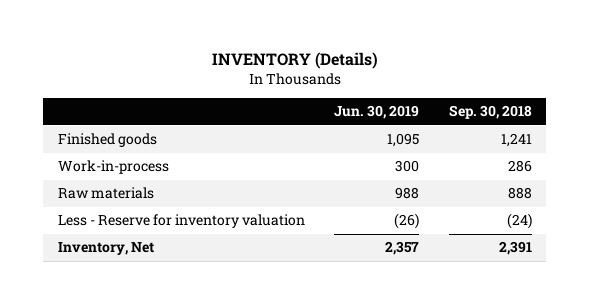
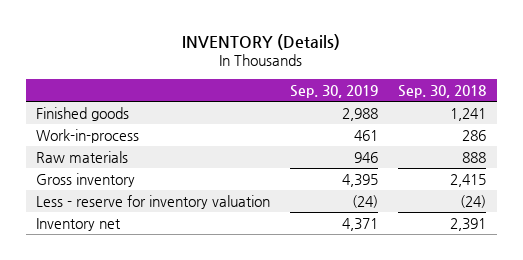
- | Jun. 30, 2019 | Sep. 30, 2018
+ | Sep. 30, 2019 | Sep. 30, 2018
- Less - Reserve for inventory valuation | (26) | (24)
- Inventory, Net | 2,357 | 2,391
+ Gross inventory | 4,395 | 2,415
+ Less - reserve for inventory valuation | (24) | (24)
+ Inventory net | 4,371 | 2,391

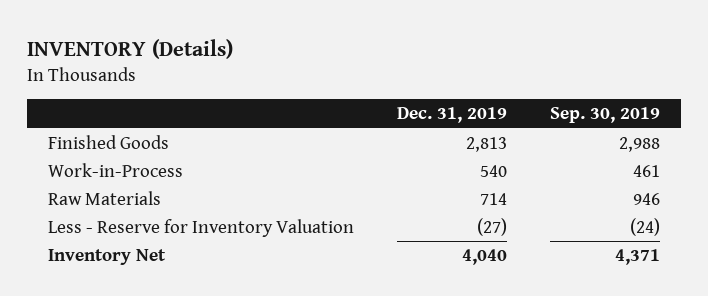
- | Sep. 30, 2019 | Sep. 30, 2018
+ | Dec. 31, 2019 | Sep. 30, 2019
- Finished goods | 2,988 | 1,241
- Work-in-process | 461 | 286
- Raw materials | 946 | 888
- Gross inventory | 4,395 | 2,415
- Less - reserve for inventory valuation | (24) | (24)
- Inventory net | 4,371 | 2,391
+ Finished Goods | 2,813 | 2,988
+ Work-in-Process | 540 | 461
+ Raw Materials | 714 | 946
+ Less - Reserve for Inventory Valuation | (27) | (24)
+ Inventory Net | 4,040 | 4,371

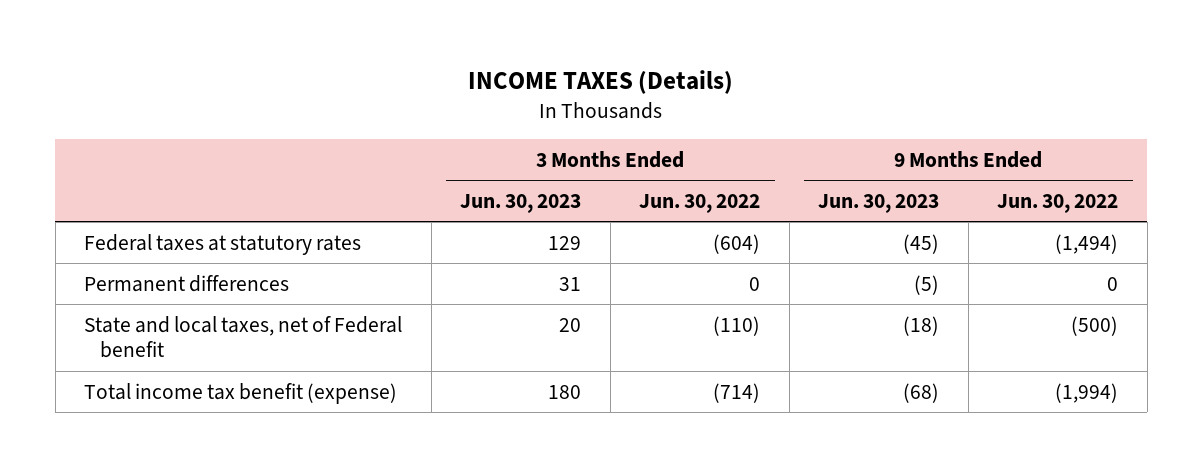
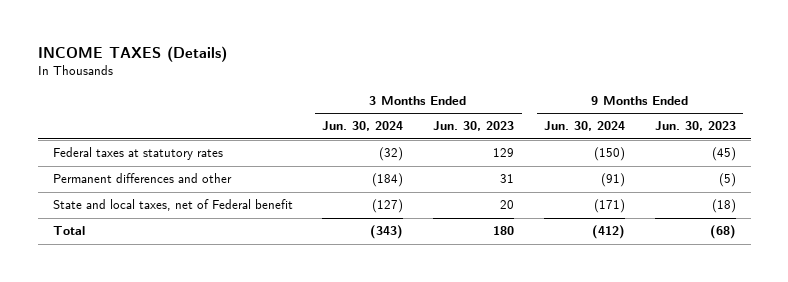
- | 3 Months Ended Jun. 30, 2023 | 3 Months Ended Jun. 30, 2022 | 9 Months Ended Jun. 30, 2023 | 9 Months Ended Jun. 30, 2022
+ | 3 Months Ended Jun. 30, 2024 | 3 Months Ended Jun. 30, 2023 | 9 Months Ended Jun. 30, 2024 | 9 Months Ended Jun. 30, 2023
- Permanent differences | 31 | 0 | (5) | 0
+ Permanent differences and other | (184) | 31 | (91) | (5)
- Total income tax benefit (expense) | 180 | (714) | (68) | (1,994)
+ Total | (343) | 180 | (412) | (68)

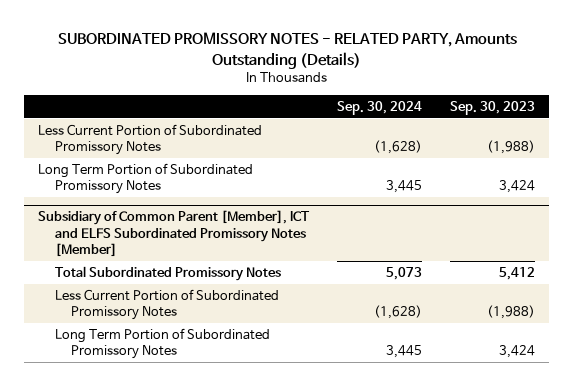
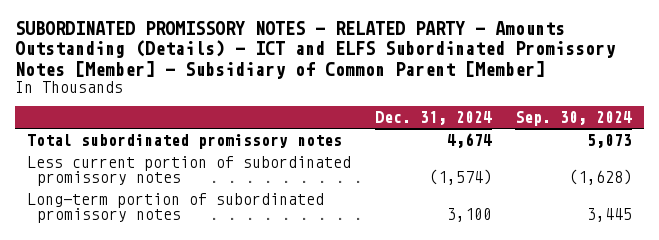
- SUBORDINATED PROMISSORY NOTES - RELATED PARTY, Amounts Outstanding (Details)
+ SUBORDINATED PROMISSORY NOTES - RELATED PARTY - Amounts Outstanding (Details) - ICT and ELFS Subordinated Promissory Notes [Member] - Subsidiary of Common Parent [Member]
- | Sep. 30, 2024 | Sep. 30, 2023
+ | Dec. 31, 2024 | Sep. 30, 2024
- Less Current Portion of Subordinated Promissory Notes | (1,628) | (1,988)
- Long Term Portion of Subordinated Promissory Notes | 3,445 | 3,424
- Subsidiary of Common Parent [Member], ICT and ELFS Subordinated Promissory Notes [Member]
- Total Subordinated Promissory Notes | 5,073 | 5,412
- Less Current Portion of Subordinated Promissory Notes | (1,628) | (1,988)
- Long Term Portion of Subordinated Promissory Notes | 3,445 | 3,424
+ Total subordinated promissory notes | 4,674 | 5,073
+ Less current portion of subordinated promissory notes | (1,574) | (1,628)
+ Long-term portion of subordinated promissory notes | 3,100 | 3,445

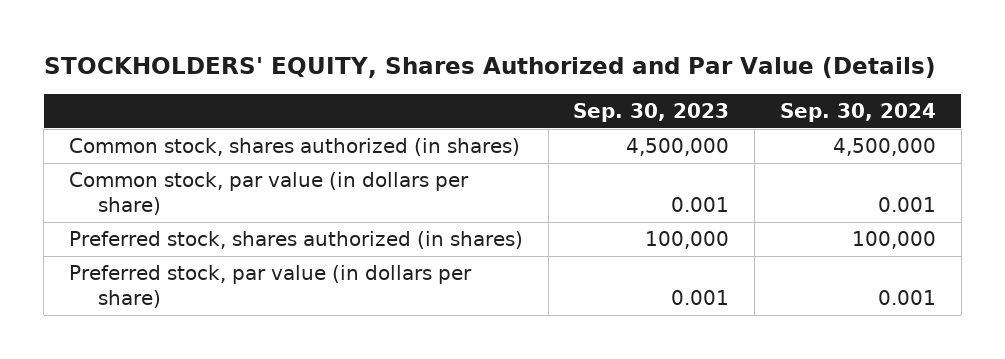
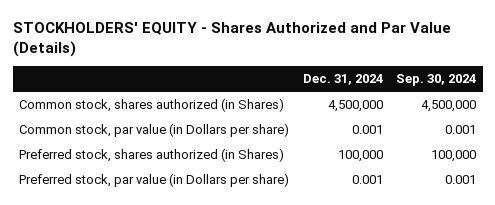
- STOCKHOLDERS' EQUITY, Shares Authorized and Par Value (Details)
+ STOCKHOLDERS' EQUITY - Shares Authorized and Par Value (Details)
- | Sep. 30, 2023 | Sep. 30, 2024
+ | Dec. 31, 2024 | Sep. 30, 2024
- Common stock, shares authorized (in shares) | 4,500,000 | 4,500,000
- Common stock, par value (in dollars per share) | 0.001 | 0.001
- Preferred stock, shares authorized (in shares) | 100,000 | 100,000
- Preferred stock, par value (in dollars per share) | 0.001 | 0.001
+ Common stock, shares authorized (in Shares) | 4,500,000 | 4,500,000
+ Common stock, par value (in Dollars per share) | 0.001 | 0.001
+ Preferred stock, shares authorized (in Shares) | 100,000 | 100,000
+ Preferred stock, par value (in Dollars per share) | 0.001 | 0.001

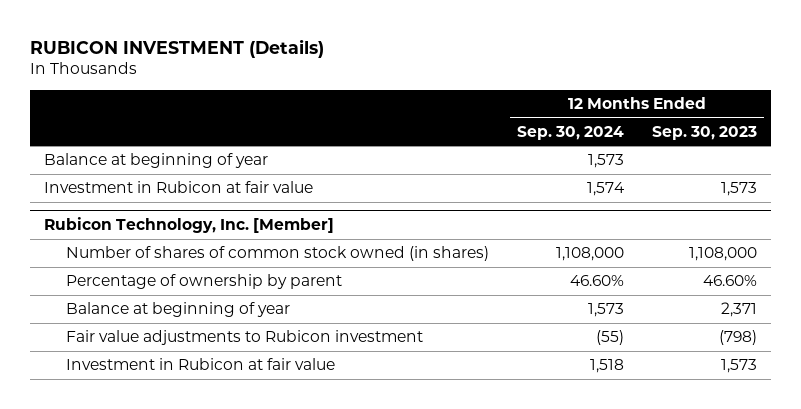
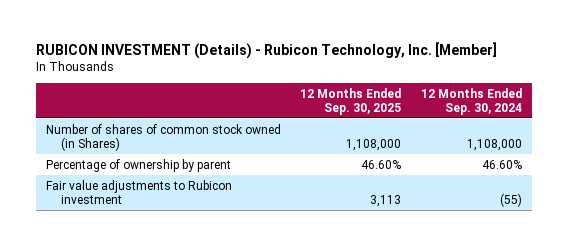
- RUBICON INVESTMENT (Details)
+ RUBICON INVESTMENT (Details) - Rubicon Technology, Inc. [Member]
- | 12 Months Ended Sep. 30, 2024 | 12 Months Ended Sep. 30, 2023
+ | 12 Months Ended Sep. 30, 2025 | 12 Months Ended Sep. 30, 2024
- Balance at beginning of year | 1,573 |
- Investment in Rubicon at fair value | 1,574 | 1,573
- Rubicon Technology, Inc. [Member]
- Number of shares of common stock owned (in shares) | 1,108,000 | 1,108,000
+ Number of shares of common stock owned (in Shares) | 1,108,000 | 1,108,000
- Balance at beginning of year | 1,573 | 2,371
- Investment in Rubicon at fair value | 1,518 | 1,573

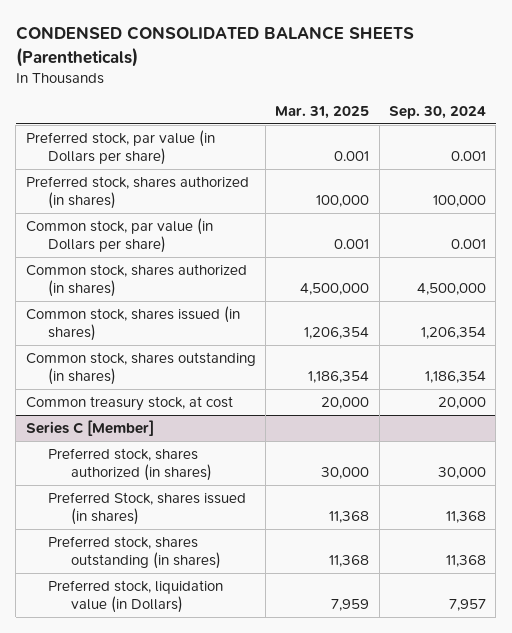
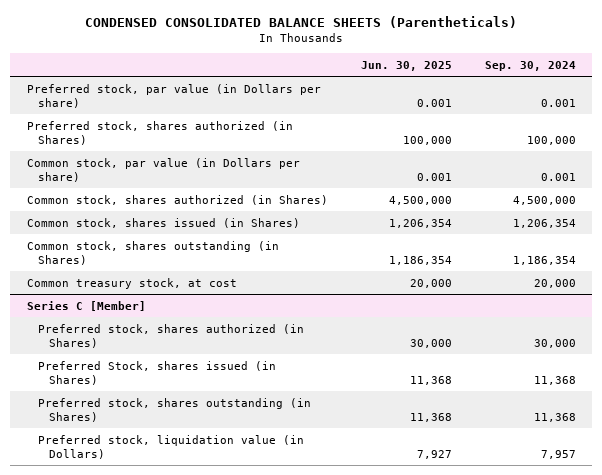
- | Mar. 31, 2025 | Sep. 30, 2024
+ | Jun. 30, 2025 | Sep. 30, 2024
- Preferred stock, shares authorized (in shares) | 100,000 | 100,000
+ Preferred stock, shares authorized (in Shares) | 100,000 | 100,000
- Common stock, shares authorized (in shares) | 4,500,000 | 4,500,000
- Common stock, shares issued (in shares) | 1,206,354 | 1,206,354
- Common stock, shares outstanding (in shares) | 1,186,354 | 1,186,354
+ Common stock, shares authorized (in Shares) | 4,500,000 | 4,500,000
+ Common stock, shares issued (in Shares) | 1,206,354 | 1,206,354
+ Common stock, shares outstanding (in Shares) | 1,186,354 | 1,186,354
@ Series C [Member]
- Preferred stock, shares authorized (in shares) | 30,000 | 30,000
- Preferred Stock, shares issued (in shares) | 11,368 | 11,368
- Preferred stock, shares outstanding (in shares) | 11,368 | 11,368
+ Preferred stock, shares authorized (in Shares) | 30,000 | 30,000
+ Preferred Stock, shares issued (in Shares) | 11,368 | 11,368
+ Preferred stock, shares outstanding (in Shares) | 11,368 | 11,368

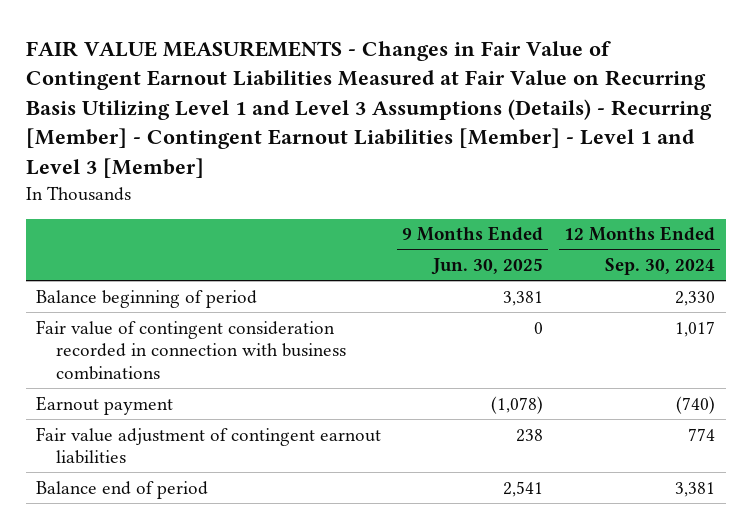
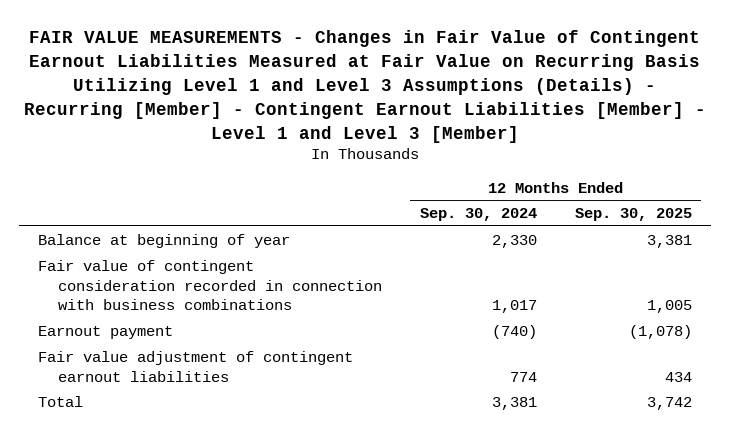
- | 9 Months Ended Jun. 30, 2025 | 12 Months Ended Sep. 30, 2024
+ | 12 Months Ended Sep. 30, 2024 | 12 Months Ended Sep. 30, 2025
- Balance beginning of period | 3,381 | 2,330
+ Balance at beginning of year | 2,330 | 3,381
- Balance end of period | 2,541 | 3,381
+ Total | 3,381 | 3,742

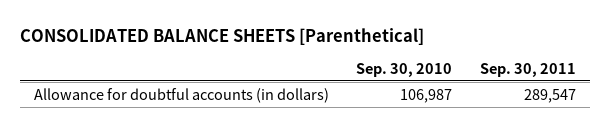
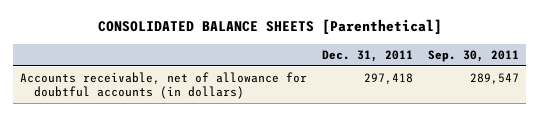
- | Sep. 30, 2010 | Sep. 30, 2011
+ | Dec. 31, 2011 | Sep. 30, 2011
- Allowance for doubtful accounts (in dollars) | 106,987 | 289,547
+ Accounts receivable, net of allowance for doubtful accounts (in dollars) | 297,418 | 289,547

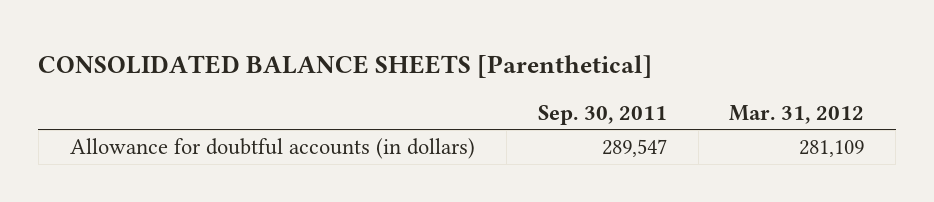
- | Dec. 31, 2011 | Sep. 30, 2011
+ | Sep. 30, 2011 | Mar. 31, 2012
- Accounts receivable, net of allowance for doubtful accounts (in dollars) | 297,418 | 289,547
+ Allowance for doubtful accounts (in dollars) | 289,547 | 281,109

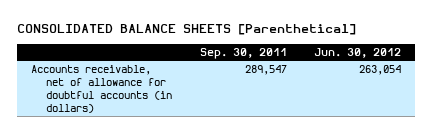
- | Sep. 30, 2011 | Mar. 31, 2012
+ | Sep. 30, 2011 | Jun. 30, 2012
- Allowance for doubtful accounts (in dollars) | 289,547 | 281,109
+ Accounts receivable, net of allowance for doubtful accounts (in dollars) | 289,547 | 263,054

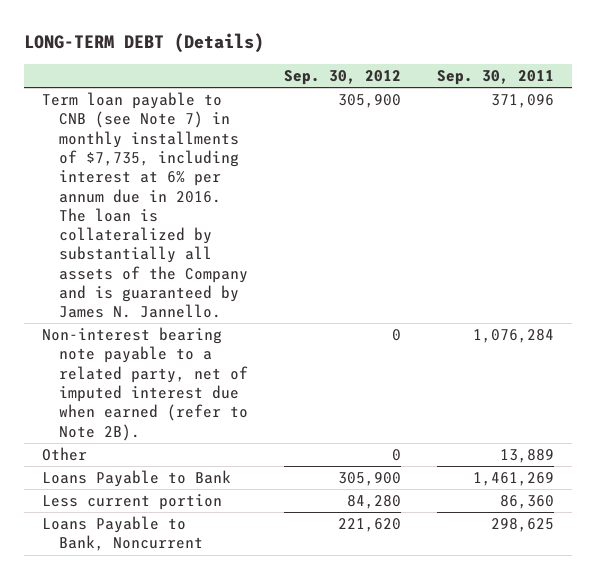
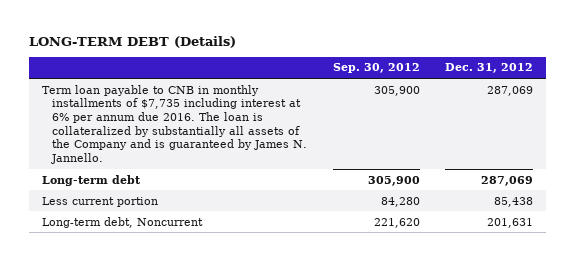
- | Sep. 30, 2012 | Sep. 30, 2011
+ | Sep. 30, 2012 | Dec. 31, 2012
- Term loan payable to CNB (see Note 7) in monthly installments of $7,735, including interest at 6% per annum due in 2016. The loan is collateralized by substantially all assets of the Company and is guaranteed by James N. Jannello. | 305,900 | 371,096
- Non-interest bearing note payable to a related party, net of imputed interest due when earned (refer to Note 2B). | 0 | 1,076,284
- Other | 0 | 13,889
- Loans Payable to Bank | 305,900 | 1,461,269
+ Term loan payable to CNB in monthly installments of $7,735 including interest at 6% per annum due 2016. The loan is collateralized by substantially all assets of the Company and is guaranteed by James N. Jannello. | 305,900 | 287,069
+ Long-term debt | 305,900 | 287,069
- Loans Payable to Bank, Noncurrent | 221,620 | 298,625
+ Long-term debt, Noncurrent | 221,620 | 201,631

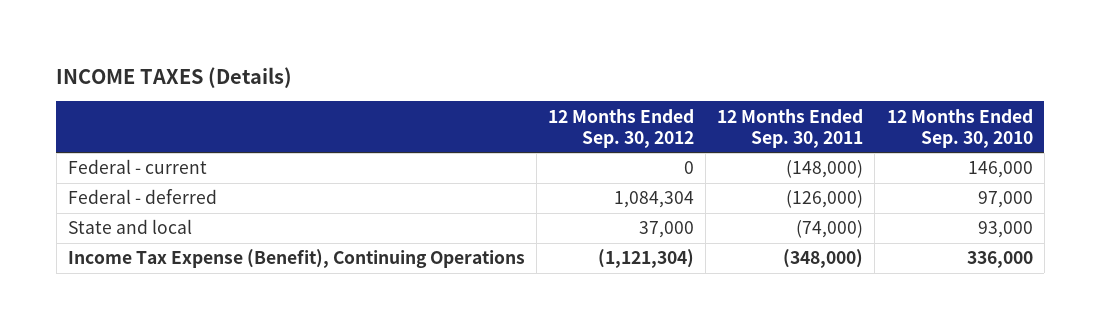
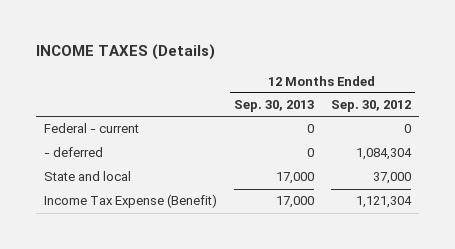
- | 12 Months Ended Sep. 30, 2012 | 12 Months Ended Sep. 30, 2011 | 12 Months Ended Sep. 30, 2010
+ | 12 Months Ended Sep. 30, 2013 | 12 Months Ended Sep. 30, 2012
- Federal - deferred | 1,084,304 | (126,000) | 97,000
+ - deferred | 0 | 1,084,304
- Income Tax Expense (Benefit), Continuing Operations | (1,121,304) | (348,000) | 336,000
+ Income Tax Expense (Benefit) | 17,000 | 1,121,304

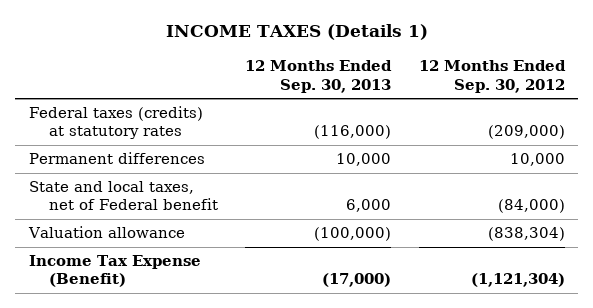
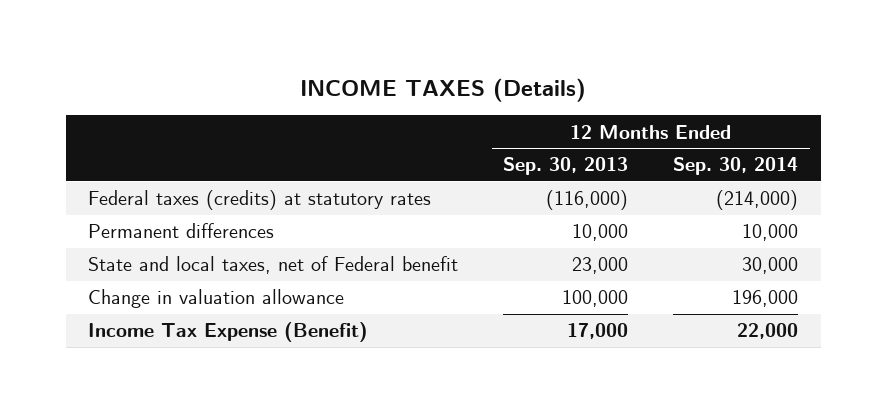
- INCOME TAXES (Details 1)
+ INCOME TAXES (Details)
- | 12 Months Ended Sep. 30, 2013 | 12 Months Ended Sep. 30, 2012
+ | 12 Months Ended Sep. 30, 2013 | 12 Months Ended Sep. 30, 2014
- State and local taxes, net of Federal benefit | 6,000 | (84,000)
- Valuation allowance | (100,000) | (838,304)
- Income Tax Expense (Benefit) | (17,000) | (1,121,304)
+ State and local taxes, net of Federal benefit | 23,000 | 30,000
+ Change in valuation allowance | 100,000 | 196,000
+ Income Tax Expense (Benefit) | 17,000 | 22,000

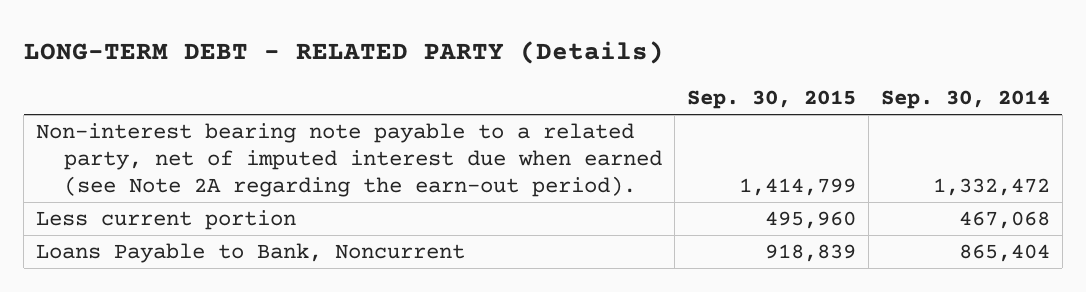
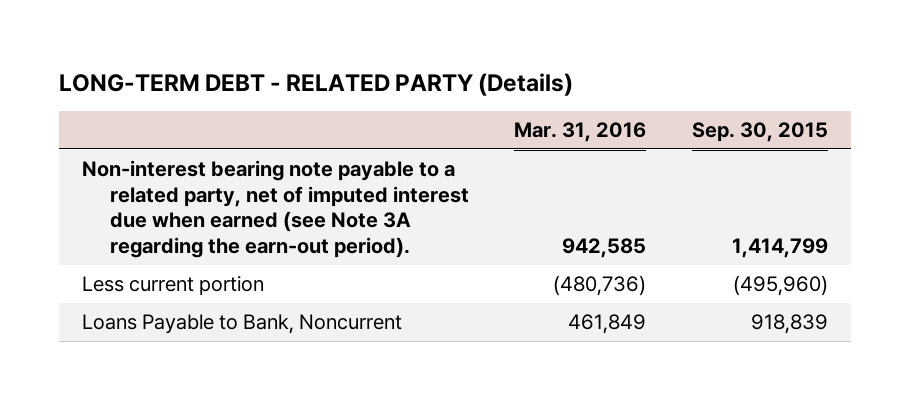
- | Sep. 30, 2015 | Sep. 30, 2014
+ | Mar. 31, 2016 | Sep. 30, 2015
- Non-interest bearing note payable to a related party, net of imputed interest due when earned (see Note 2A regarding the earn-out period). | 1,414,799 | 1,332,472
- Less current portion | 495,960 | 467,068
+ Non-interest bearing note payable to a related party, net of imputed interest due when earned (see Note 3A regarding the earn-out period). | 942,585 | 1,414,799
+ Less current portion | (480,736) | (495,960)

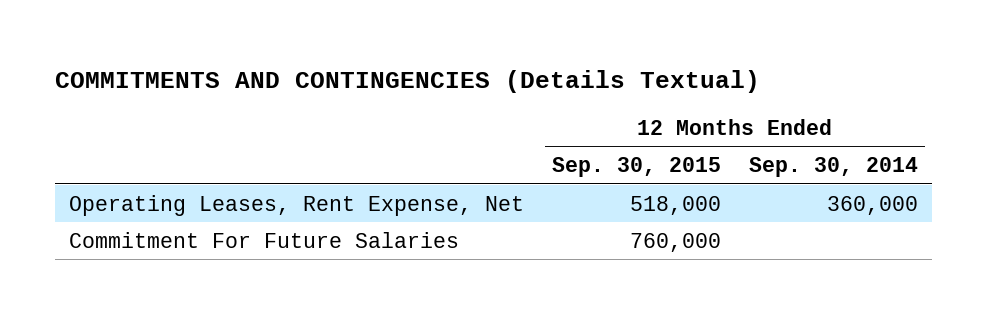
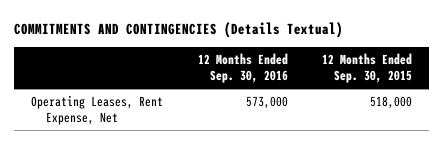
- | 12 Months Ended Sep. 30, 2015 | 12 Months Ended Sep. 30, 2014
+ | 12 Months Ended Sep. 30, 2016 | 12 Months Ended Sep. 30, 2015
- Commitment For Future Salaries | 760,000 |

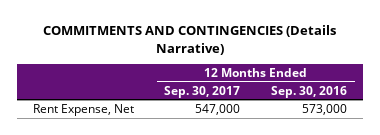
- COMMITMENTS AND CONTINGENCIES (Details Textual)
+ COMMITMENTS AND CONTINGENCIES (Details Narrative)
- | 12 Months Ended Sep. 30, 2016 | 12 Months Ended Sep. 30, 2015
+ | 12 Months Ended Sep. 30, 2017 | 12 Months Ended Sep. 30, 2016
- Operating Leases, Rent Expense, Net | 573,000 | 518,000
+ Rent Expense, Net | 547,000 | 573,000

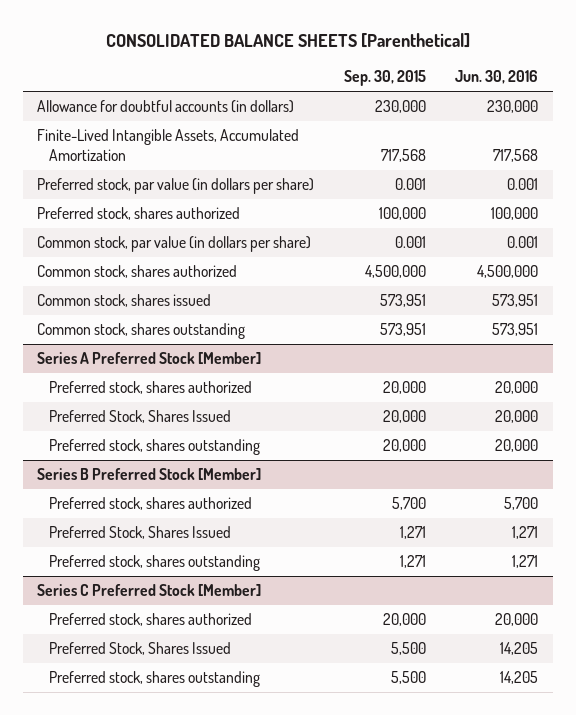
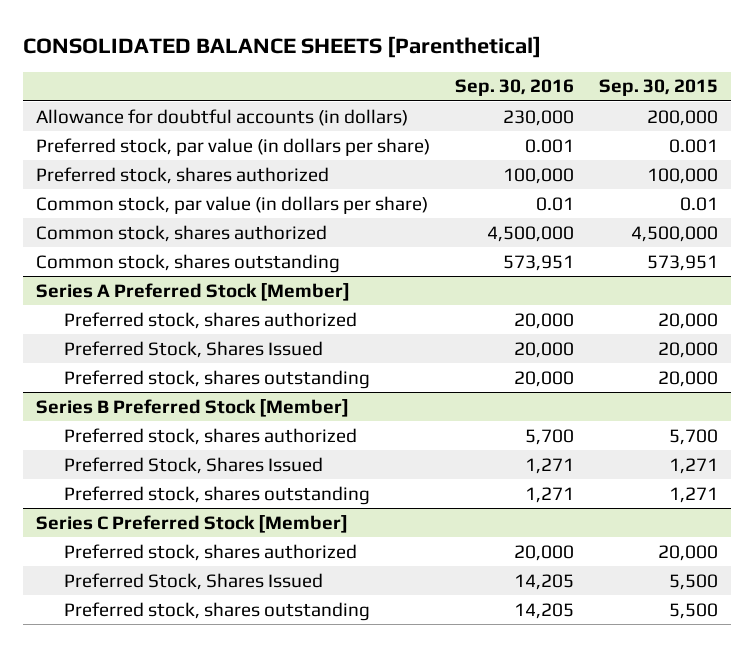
- | Sep. 30, 2015 | Jun. 30, 2016
+ | Sep. 30, 2016 | Sep. 30, 2015
- Allowance for doubtful accounts (in dollars) | 230,000 | 230,000
- Finite-Lived Intangible Assets, Accumulated Amortization | 717,568 | 717,568
+ Allowance for doubtful accounts (in dollars) | 230,000 | 200,000
- Common stock, par value (in dollars per share) | 0.001 | 0.001
+ Common stock, par value (in dollars per share) | 0.01 | 0.01
- Common stock, shares issued | 573,951 | 573,951

